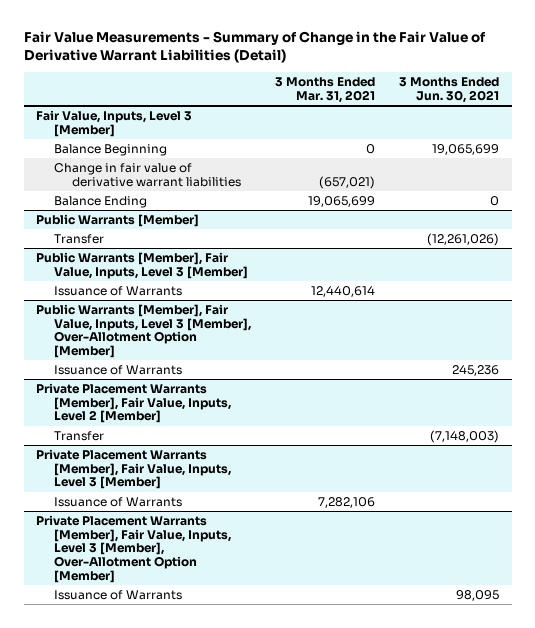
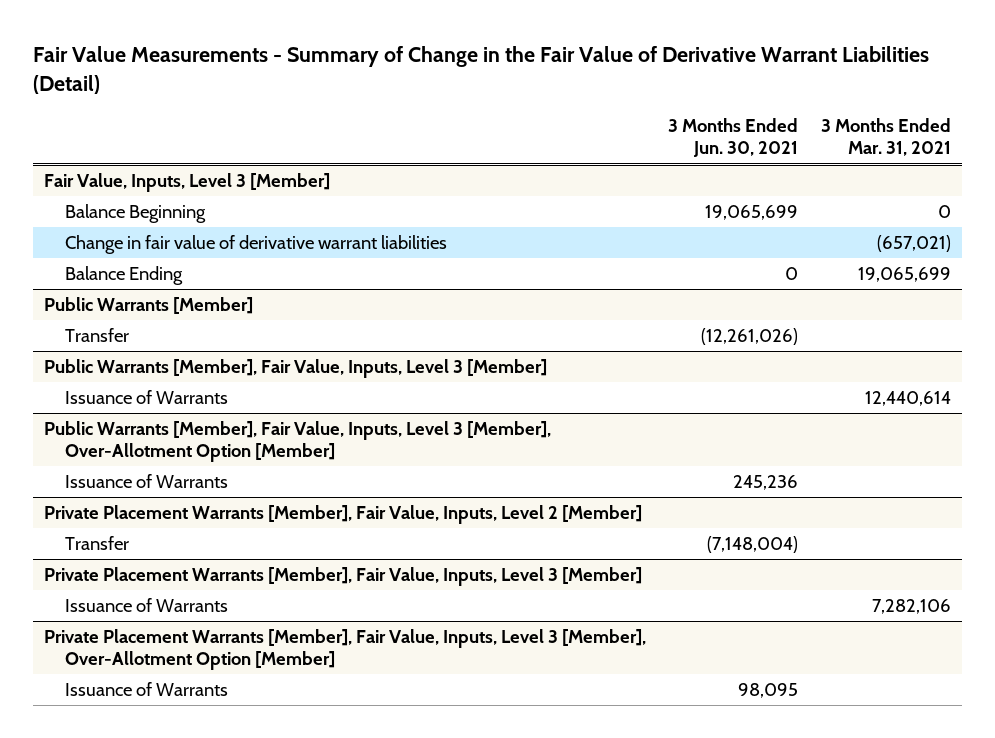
- | 3 Months Ended Mar. 31, 2021 | 3 Months Ended Jun. 30, 2021
+ | 3 Months Ended Jun. 30, 2021 | 3 Months Ended Mar. 31, 2021
@ Private Placement Warrants [Member], Fair Value, Inputs, Level 2 [Member]
- Transfer | | (7,148,003)
+ Transfer | (7,148,004) |

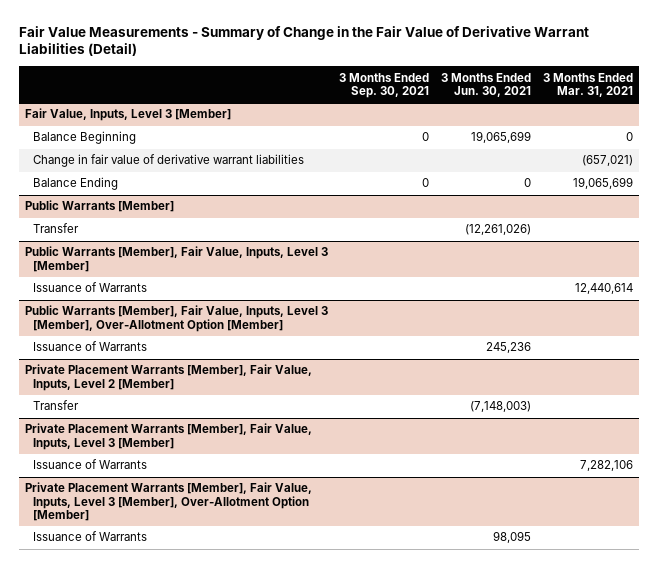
- | 3 Months Ended Jun. 30, 2021 | 3 Months Ended Mar. 31, 2021
+ | 3 Months Ended Sep. 30, 2021 | 3 Months Ended Jun. 30, 2021 | 3 Months Ended Mar. 31, 2021
@ Private Placement Warrants [Member], Fair Value, Inputs, Level 2 [Member]
- Transfer | (7,148,004) |
+ Transfer | | (7,148,003) |

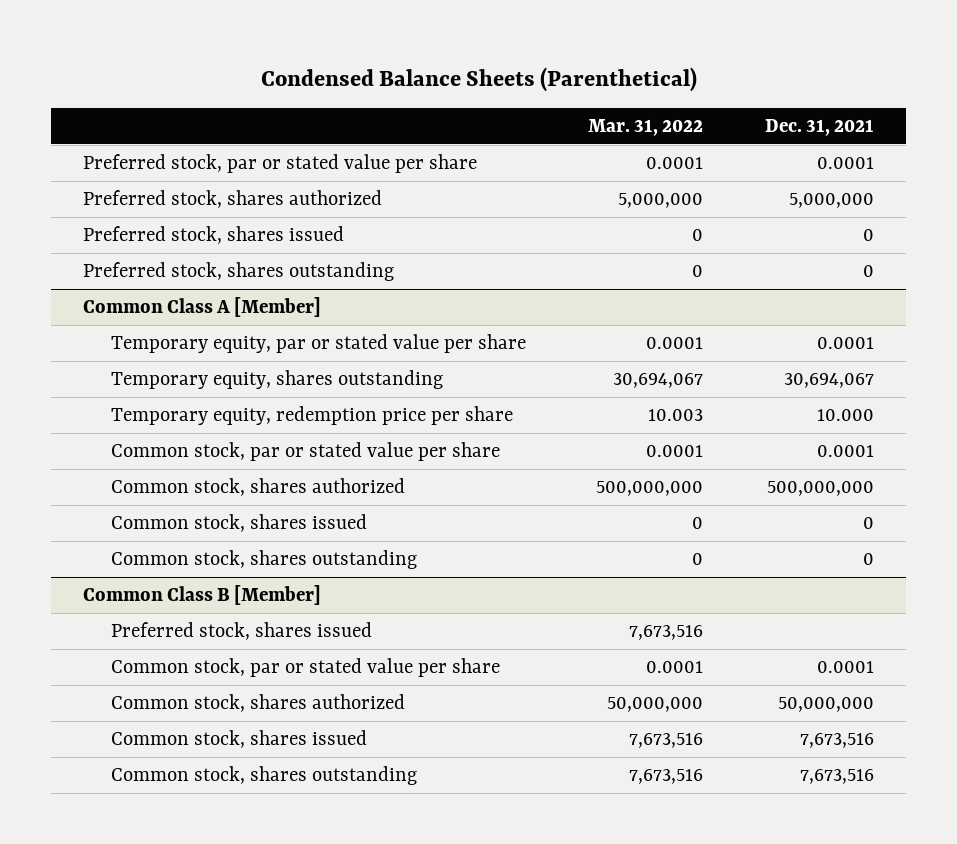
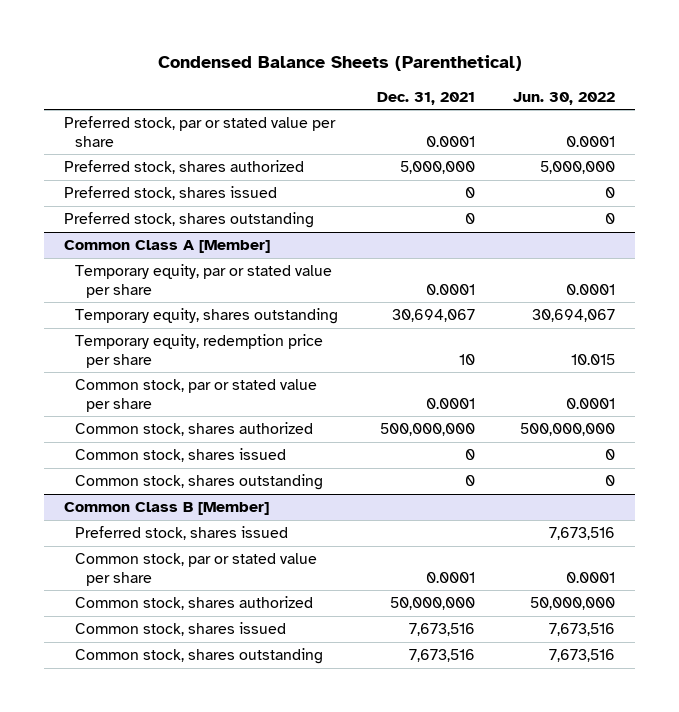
- | Mar. 31, 2022 | Dec. 31, 2021
+ | Dec. 31, 2021 | Jun. 30, 2022
@ Common Class A [Member]
- Temporary equity, redemption price per share | 10.003 | 10.000
+ Temporary equity, redemption price per share | 10 | 10.015

